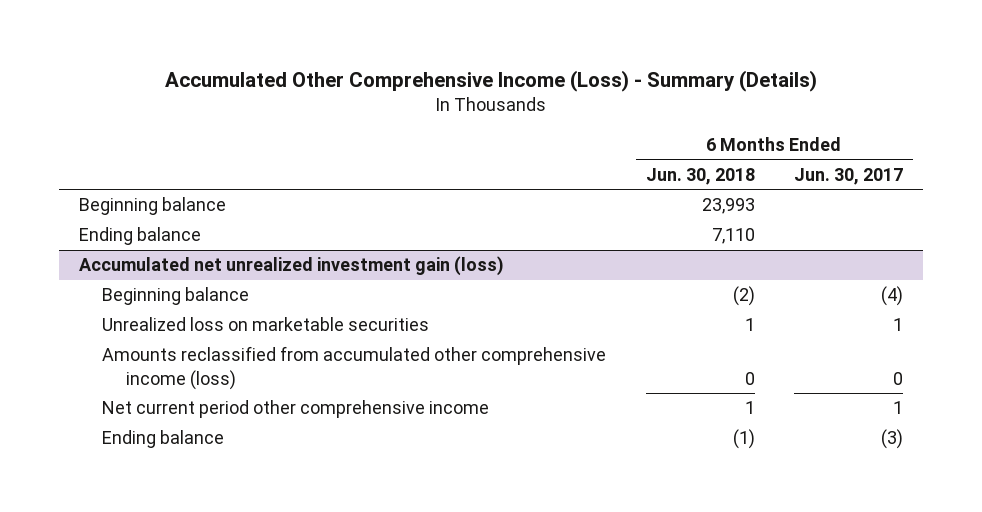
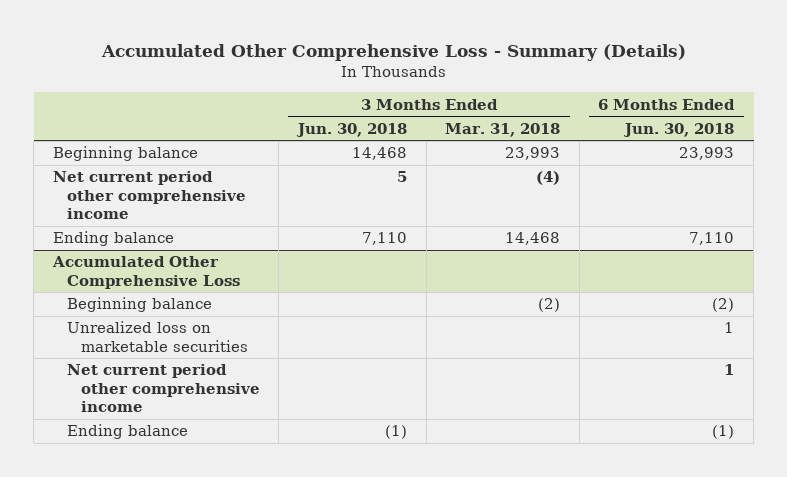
- Accumulated Other Comprehensive Income (Loss) - Summary (Details)
+ Accumulated Other Comprehensive Loss - Summary (Details)
- | 6 Months Ended Jun. 30, 2018 | 6 Months Ended Jun. 30, 2017
+ | 3 Months Ended Jun. 30, 2018 | 3 Months Ended Mar. 31, 2018 | 6 Months Ended Jun. 30, 2018
+ Net current period other comprehensive income | 5 | (4) |
- Accumulated net unrealized investment gain (loss)
+ Accumulated Other Comprehensive Loss
- Amounts reclassified from accumulated other comprehensive income (loss) | 0 | 0

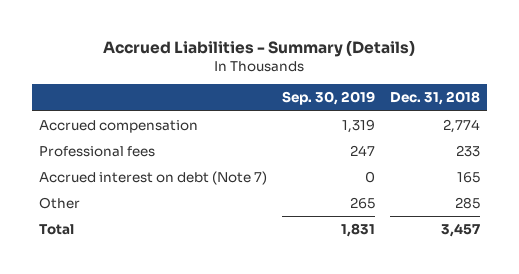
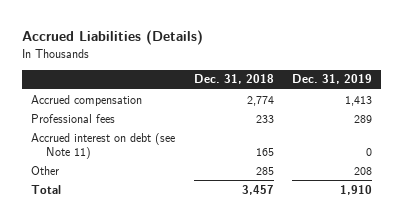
- Accrued Liabilities - Summary (Details)
+ Accrued Liabilities (Details)
- | Sep. 30, 2019 | Dec. 31, 2018
+ | Dec. 31, 2018 | Dec. 31, 2019
- Accrued interest on debt (Note 7) | 0 | 165
+ Accrued interest on debt (see Note 11) | 165 | 0

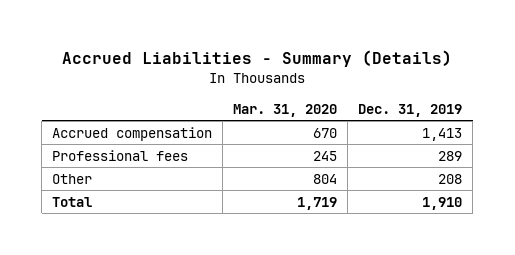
- Accrued Liabilities (Details)
+ Accrued Liabilities - Summary (Details)
- | Dec. 31, 2018 | Dec. 31, 2019
+ | Mar. 31, 2020 | Dec. 31, 2019
- Accrued interest on debt (see Note 11) | 165 | 0

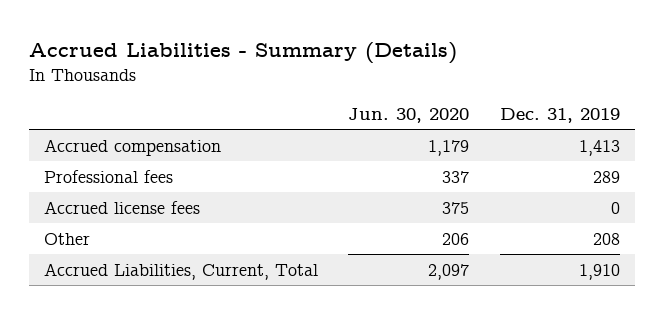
- | Mar. 31, 2020 | Dec. 31, 2019
+ | Jun. 30, 2020 | Dec. 31, 2019
+ Accrued license fees | 375 | 0
- Total | 1,719 | 1,910
+ Accrued Liabilities, Current, Total | 2,097 | 1,910

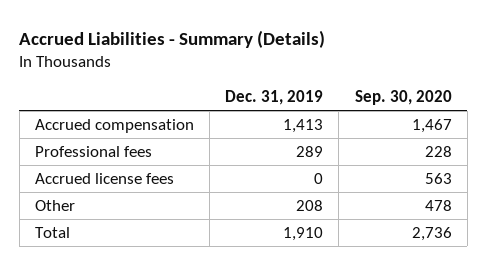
- | Jun. 30, 2020 | Dec. 31, 2019
+ | Dec. 31, 2019 | Sep. 30, 2020
- Accrued Liabilities, Current, Total | 2,097 | 1,910
+ Total | 1,910 | 2,736

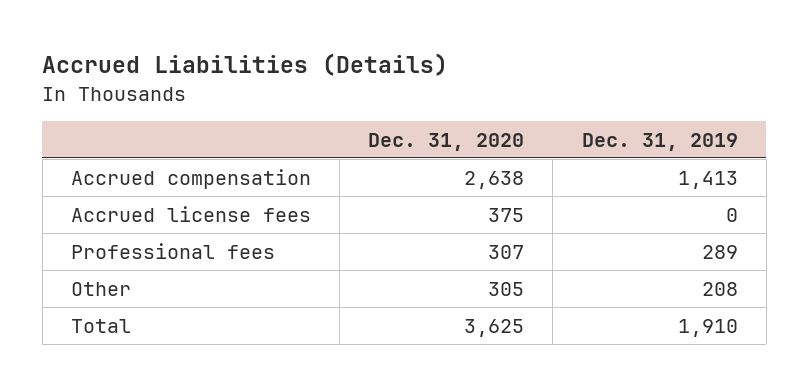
- Accrued Liabilities - Summary (Details)
+ Accrued Liabilities (Details)
- | Dec. 31, 2019 | Sep. 30, 2020
+ | Dec. 31, 2020 | Dec. 31, 2019
moved down: Professional fees | 307 | 289

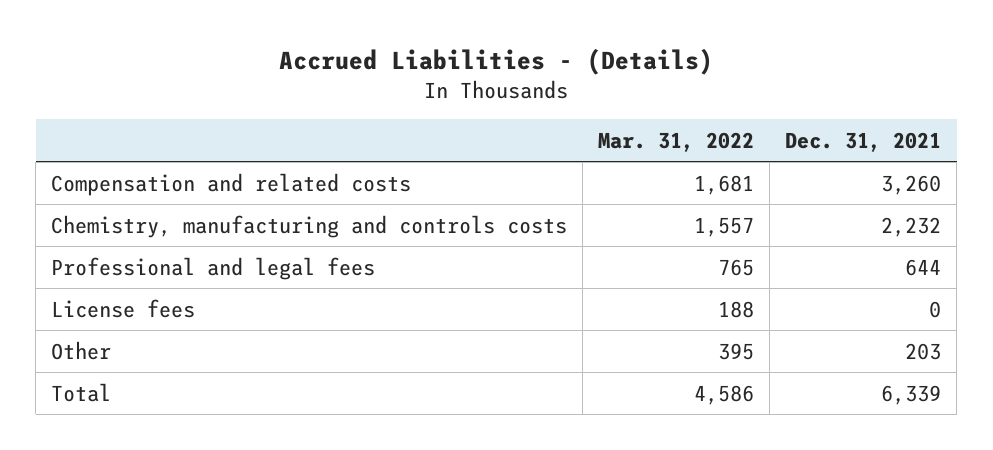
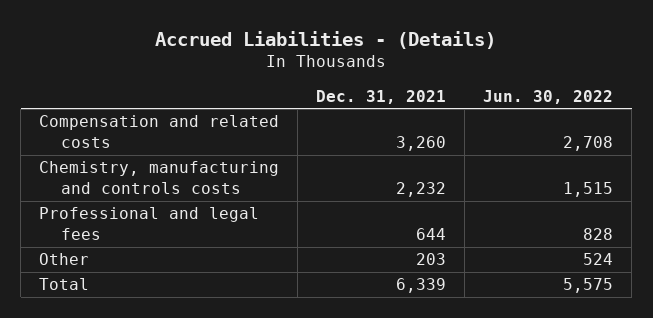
- | Mar. 31, 2022 | Dec. 31, 2021
+ | Dec. 31, 2021 | Jun. 30, 2022
- License fees | 188 | 0

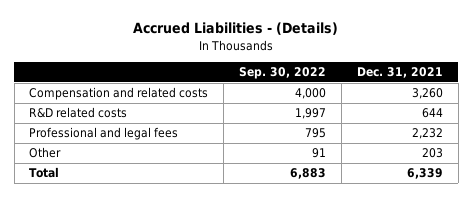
- | Dec. 31, 2021 | Jun. 30, 2022
+ | Sep. 30, 2022 | Dec. 31, 2021
- Chemistry, manufacturing and controls costs | 2,232 | 1,515
- Professional and legal fees | 644 | 828
+ R&D related costs | 1,997 | 644
+ Professional and legal fees | 795 | 2,232

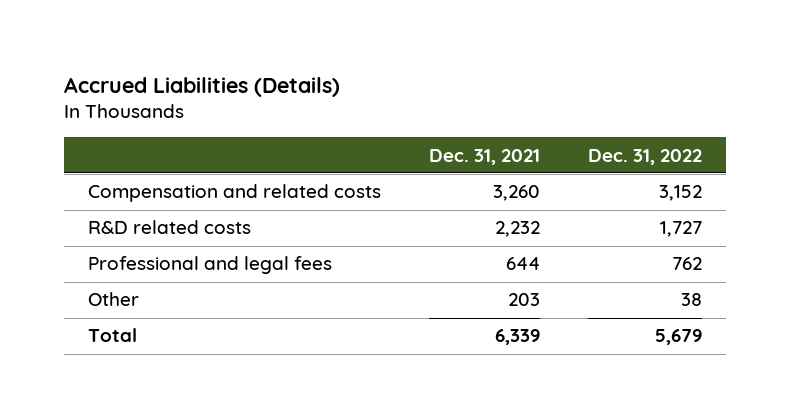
- Accrued Liabilities - (Details)
+ Accrued Liabilities (Details)
- | Sep. 30, 2022 | Dec. 31, 2021
+ | Dec. 31, 2021 | Dec. 31, 2022
- R&D related costs | 1,997 | 644
- Professional and legal fees | 795 | 2,232
+ R&D related costs | 2,232 | 1,727
+ Professional and legal fees | 644 | 762

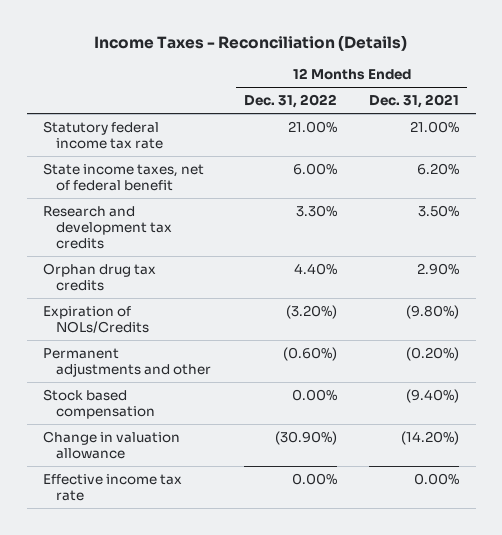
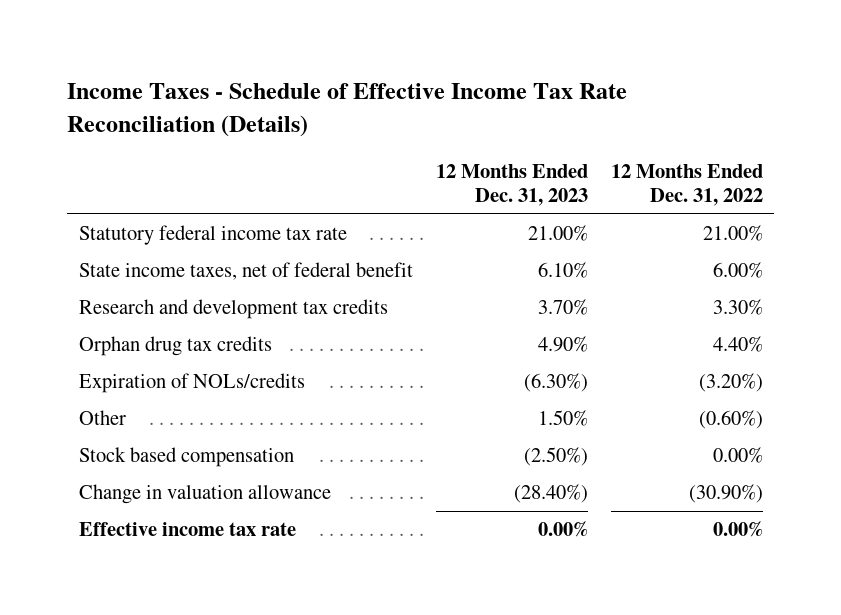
- Income Taxes - Reconciliation (Details)
+ Income Taxes - Schedule of Effective Income Tax Rate Reconciliation (Details)
- | 12 Months Ended Dec. 31, 2022 | 12 Months Ended Dec. 31, 2021
+ | 12 Months Ended Dec. 31, 2023 | 12 Months Ended Dec. 31, 2022
- Expiration of NOLs/Credits | (3.20%) | (9.80%)
- Permanent adjustments and other | (0.60%) | (0.20%)
+ Expiration of NOLs/credits | (6.30%) | (3.20%)
+ Other | 1.50% | (0.60%)

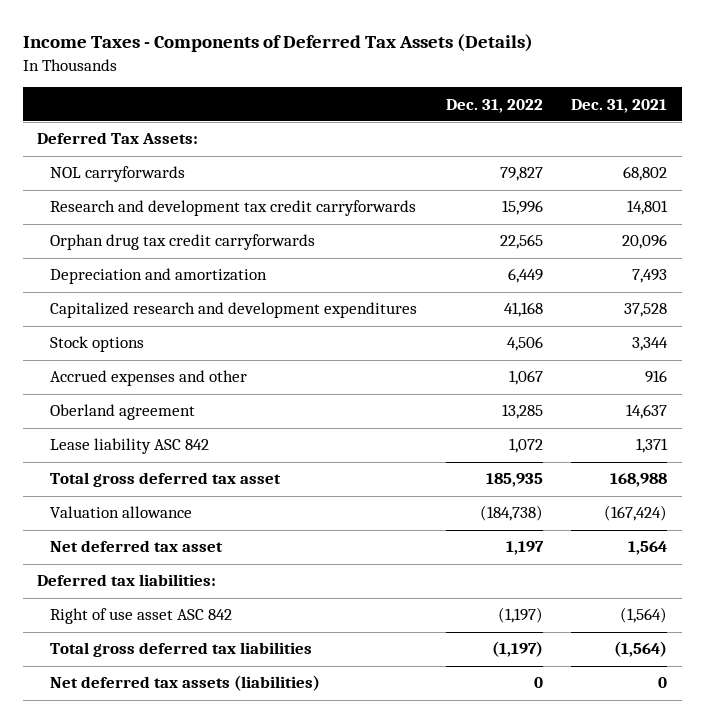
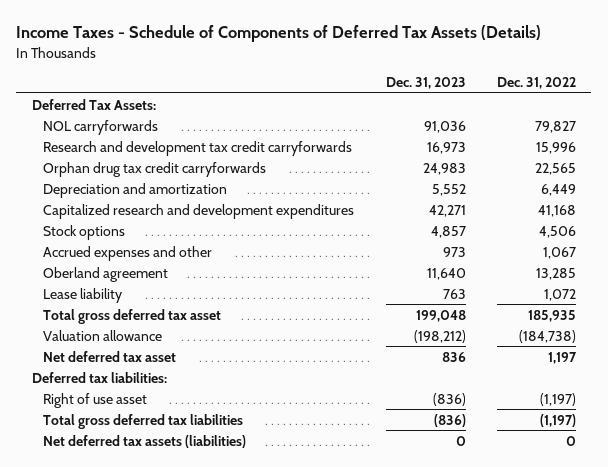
- Income Taxes - Components of Deferred Tax Assets (Details)
+ Income Taxes - Schedule of Components of Deferred Tax Assets (Details)
- | Dec. 31, 2022 | Dec. 31, 2021
+ | Dec. 31, 2023 | Dec. 31, 2022
- Lease liability ASC 842 | 1,072 | 1,371
+ Lease liability | 763 | 1,072
- Right of use asset ASC 842 | (1,197) | (1,564)
+ Right of use asset | (836) | (1,197)

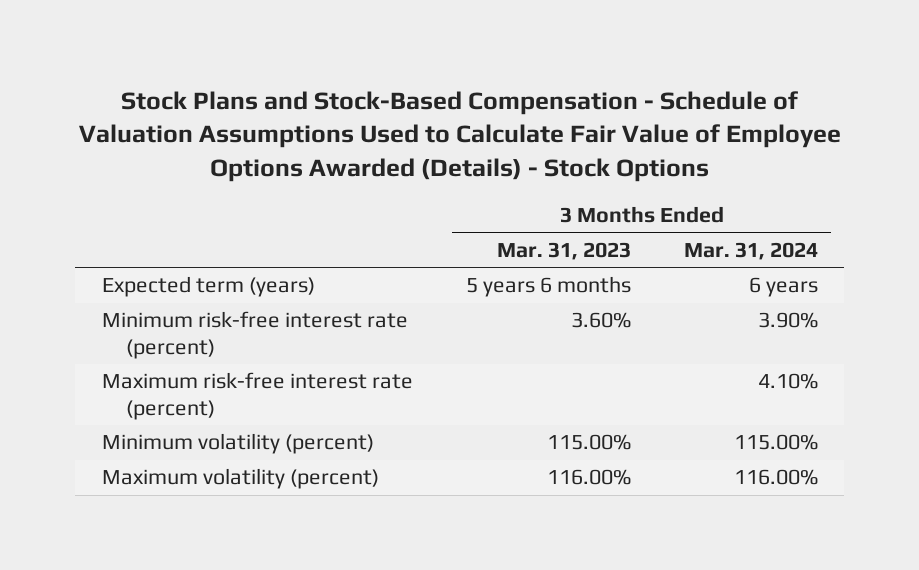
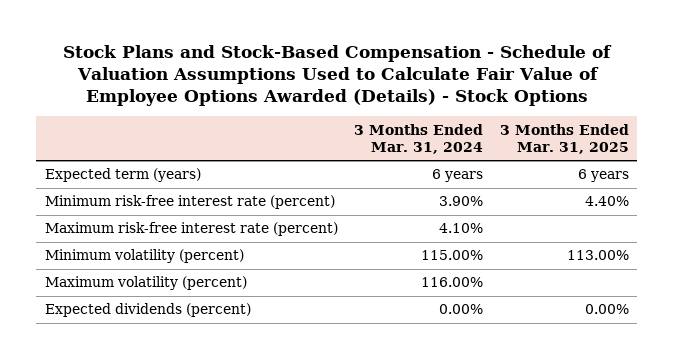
- | 3 Months Ended Mar. 31, 2023 | 3 Months Ended Mar. 31, 2024
+ | 3 Months Ended Mar. 31, 2024 | 3 Months Ended Mar. 31, 2025
+ Expected dividends (percent) | 0.00% | 0.00%

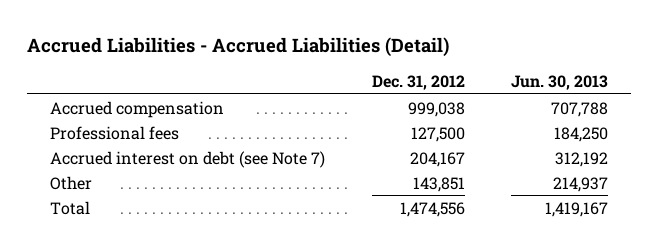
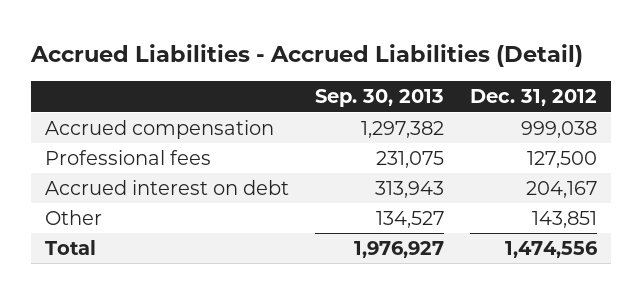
- | Dec. 31, 2012 | Jun. 30, 2013
+ | Sep. 30, 2013 | Dec. 31, 2012
- Accrued interest on debt (see Note 7) | 204,167 | 312,192
+ Accrued interest on debt | 313,943 | 204,167

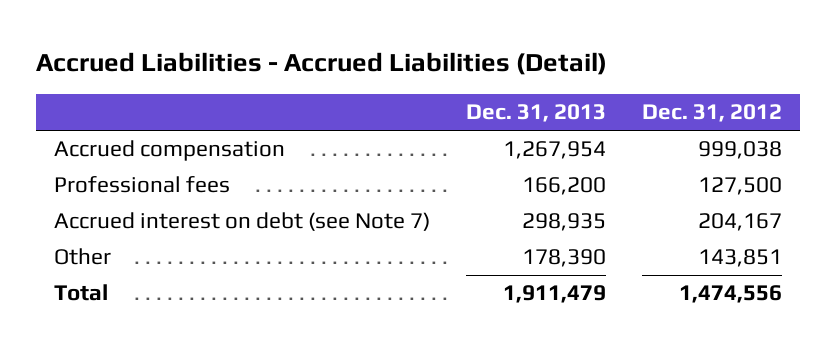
- | Sep. 30, 2013 | Dec. 31, 2012
+ | Dec. 31, 2013 | Dec. 31, 2012
- Accrued interest on debt | 313,943 | 204,167
+ Accrued interest on debt (see Note 7) | 298,935 | 204,167

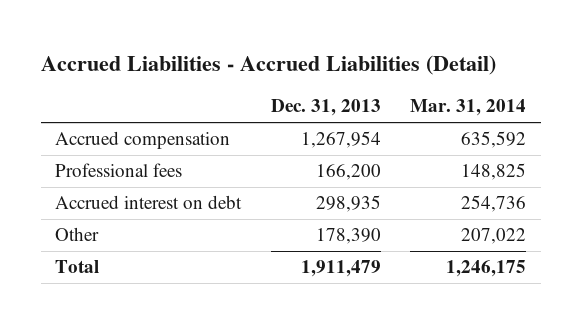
- | Dec. 31, 2013 | Dec. 31, 2012
+ | Dec. 31, 2013 | Mar. 31, 2014
- Accrued interest on debt (see Note 7) | 298,935 | 204,167
+ Accrued interest on debt | 298,935 | 254,736

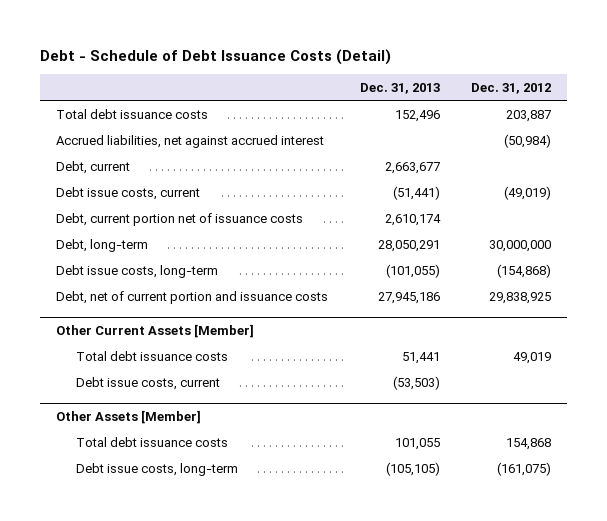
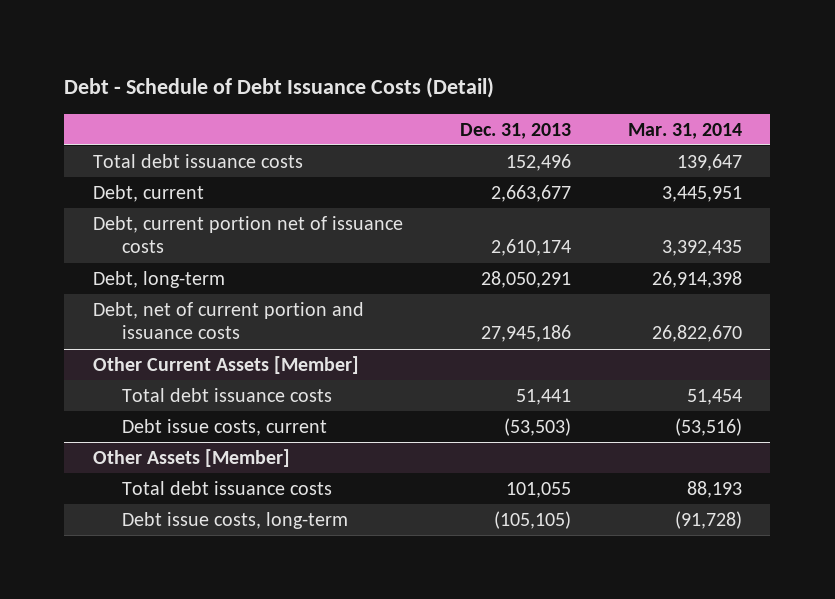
- | Dec. 31, 2013 | Dec. 31, 2012
+ | Dec. 31, 2013 | Mar. 31, 2014
- Accrued liabilities, net against accrued interest | | (50,984)
- Debt issue costs, current | (51,441) | (49,019)
- Debt issue costs, long-term | (101,055) | (154,868)

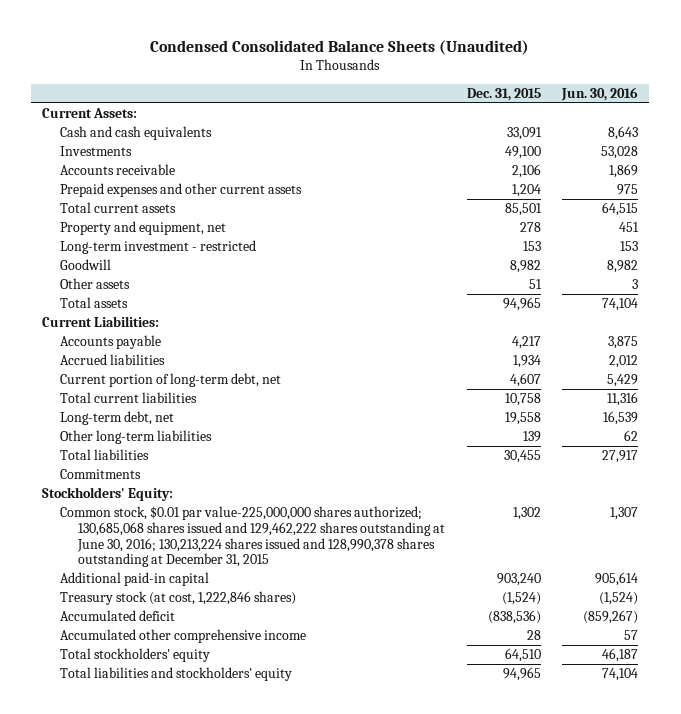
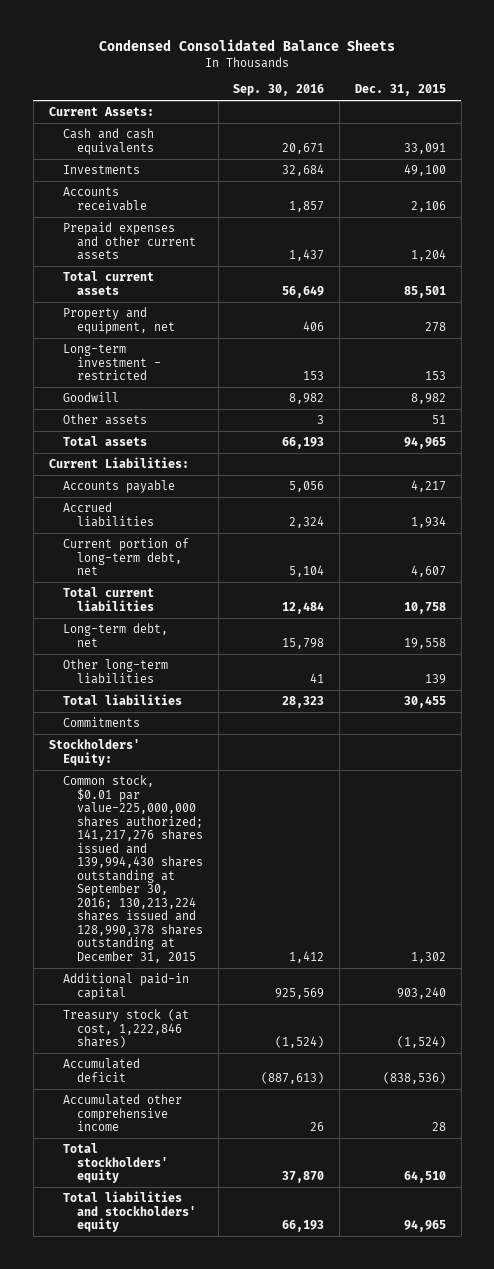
- Condensed Consolidated Balance Sheets (Unaudited)
+ Condensed Consolidated Balance Sheets
- | Dec. 31, 2015 | Jun. 30, 2016
+ | Sep. 30, 2016 | Dec. 31, 2015
- Common stock, $0.01 par value-225,000,000 shares authorized; 130,685,068 shares issued and 129,462,222 shares outstanding at June 30, 2016; 130,213,224 shares issued and 128,990,378 shares outstanding at December 31, 2015 | 1,302 | 1,307
+ Common stock, $0.01 par value-225,000,000 shares authorized; 141,217,276 shares issued and 139,994,430 shares outstanding at September 30, 2016; 130,213,224 shares issued and 128,990,378 shares outstanding at December 31, 2015 | 1,412 | 1,302

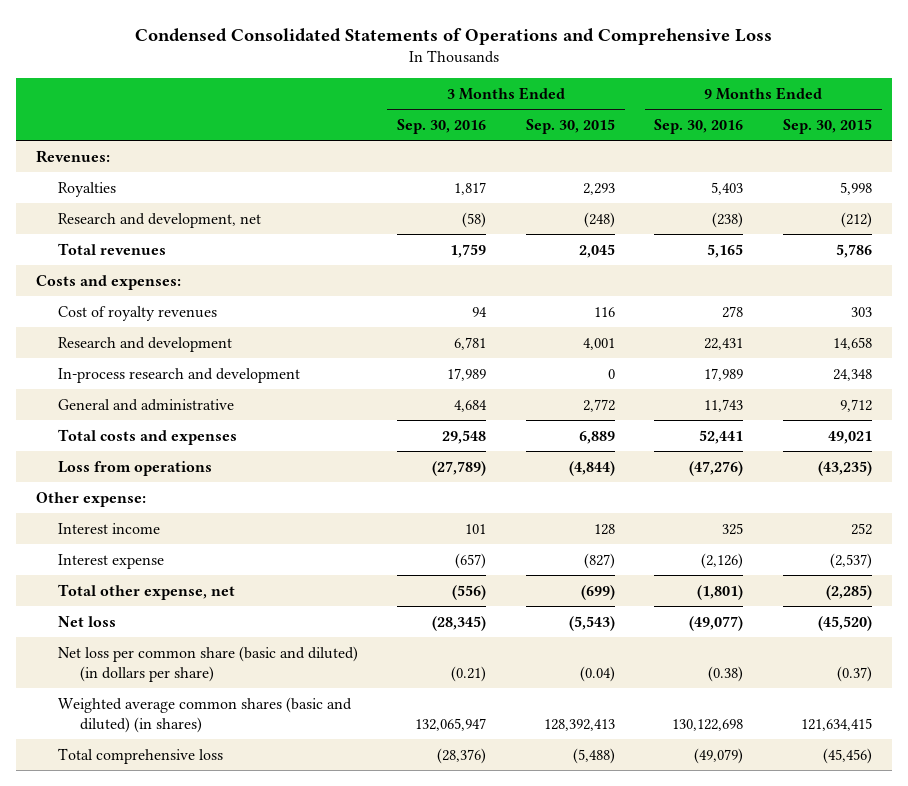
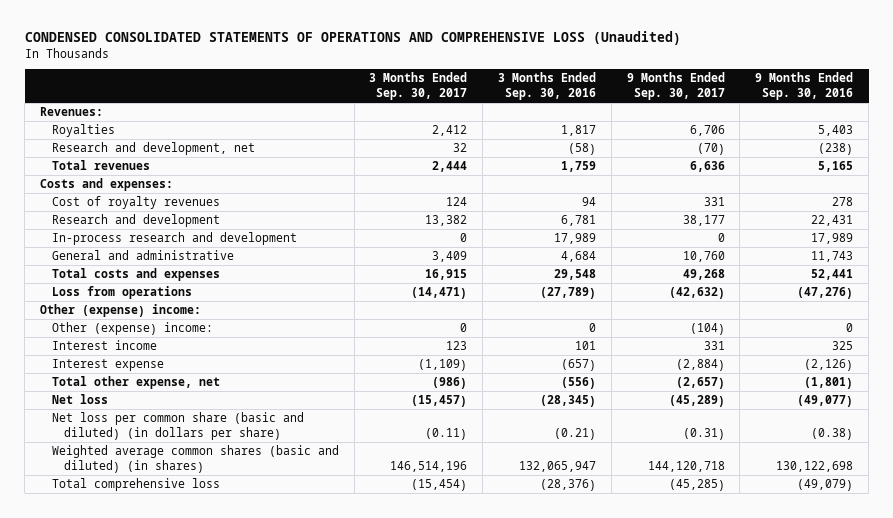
- Condensed Consolidated Statements of Operations and Comprehensive Loss
+ CONDENSED CONSOLIDATED STATEMENTS OF OPERATIONS AND COMPREHENSIVE LOSS (Unaudited)
- | 3 Months Ended Sep. 30, 2016 | 3 Months Ended Sep. 30, 2015 | 9 Months Ended Sep. 30, 2016 | 9 Months Ended Sep. 30, 2015
+ | 3 Months Ended Sep. 30, 2017 | 3 Months Ended Sep. 30, 2016 | 9 Months Ended Sep. 30, 2017 | 9 Months Ended Sep. 30, 2016
- Other expense:
+ Other (expense) income:
+ Other (expense) income: | 0 | 0 | (104) | 0

